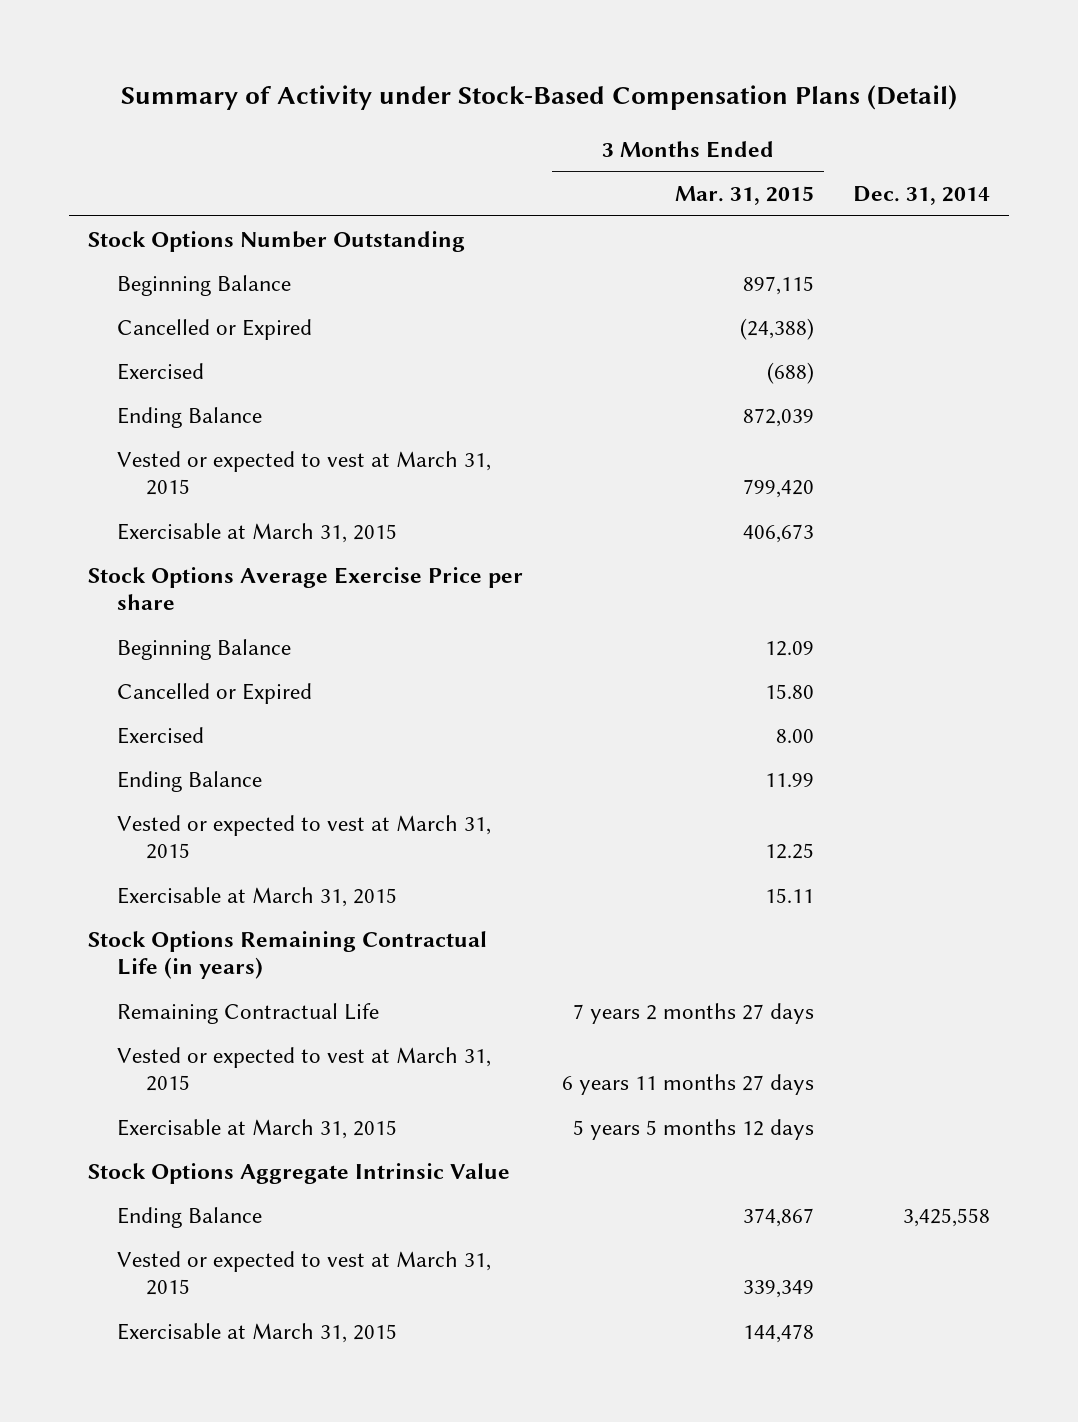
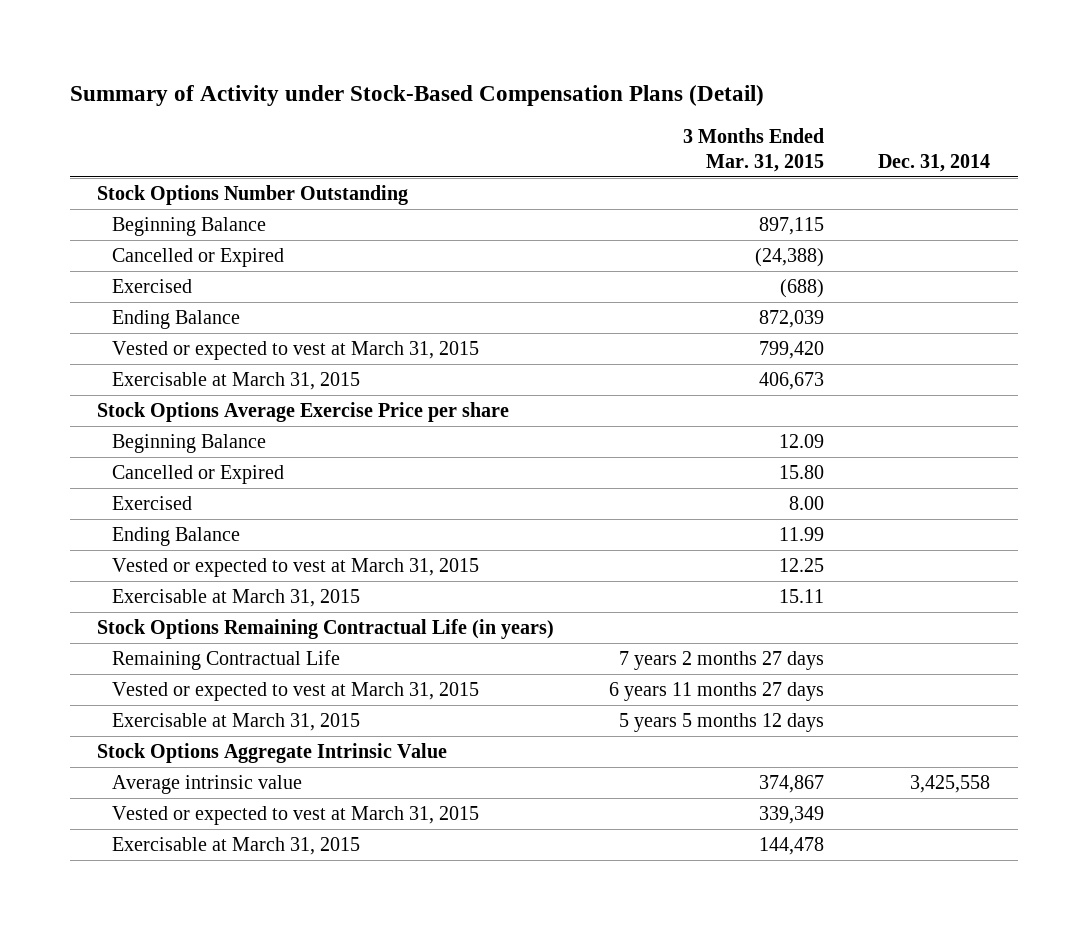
- Ending Balance | 374,867 | 3,425,558
+ Average intrinsic value | 374,867 | 3,425,558

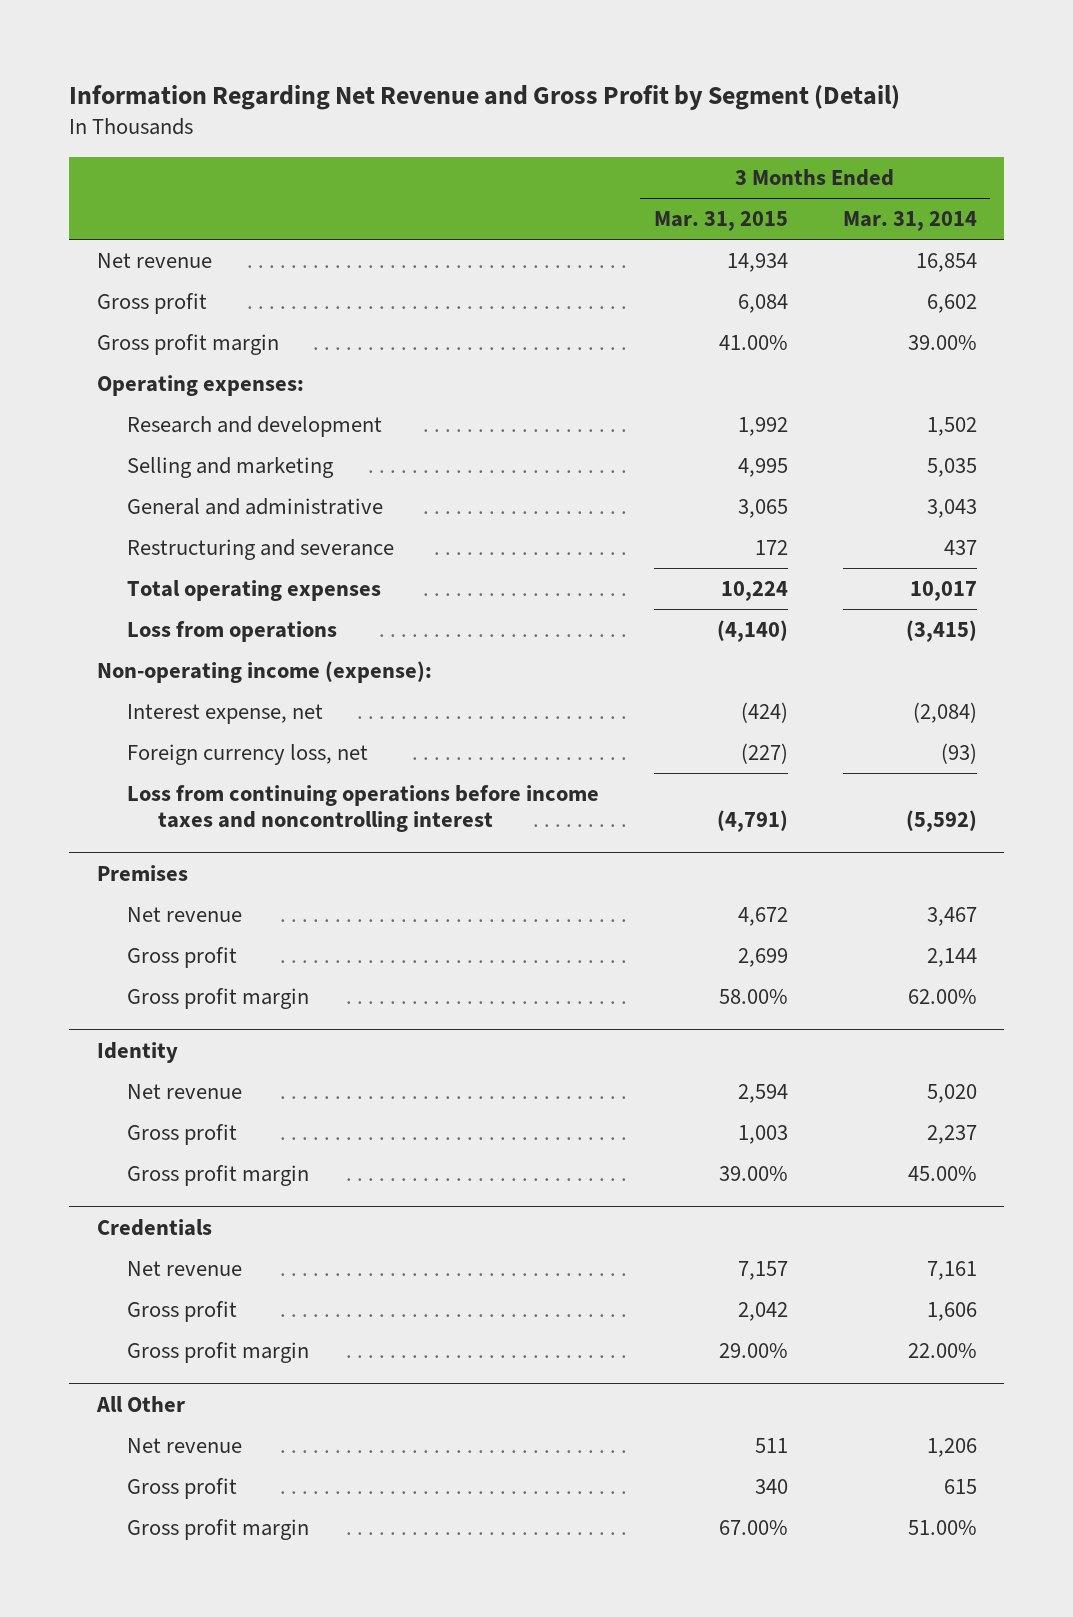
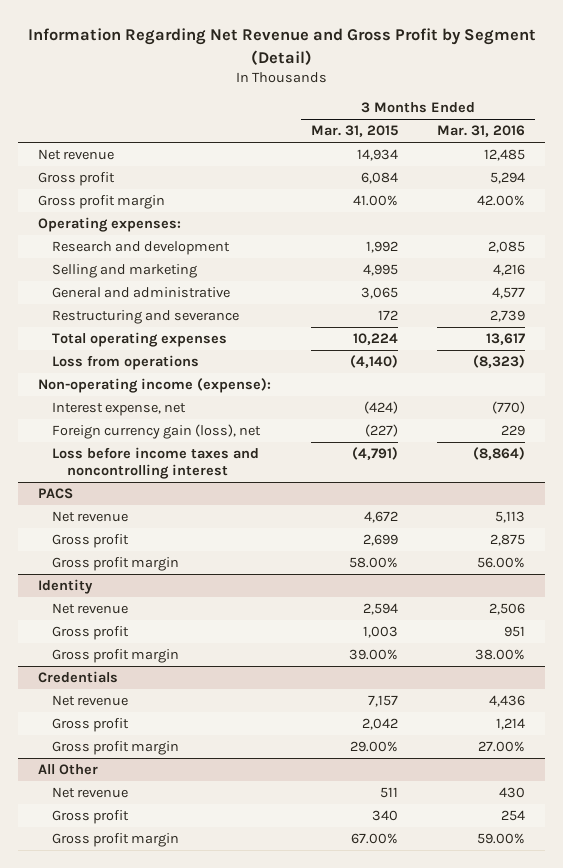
- | 3 Months Ended Mar. 31, 2015 | 3 Months Ended Mar. 31, 2014
+ | 3 Months Ended Mar. 31, 2015 | 3 Months Ended Mar. 31, 2016
- Foreign currency loss, net | (227) | (93)
- Loss from continuing operations before income taxes and noncontrolling interest | (4,791) | (5,592)
- Premises
+ Foreign currency gain (loss), net | (227) | 229
+ Loss before income taxes and noncontrolling interest | (4,791) | (8,864)
+ PACS

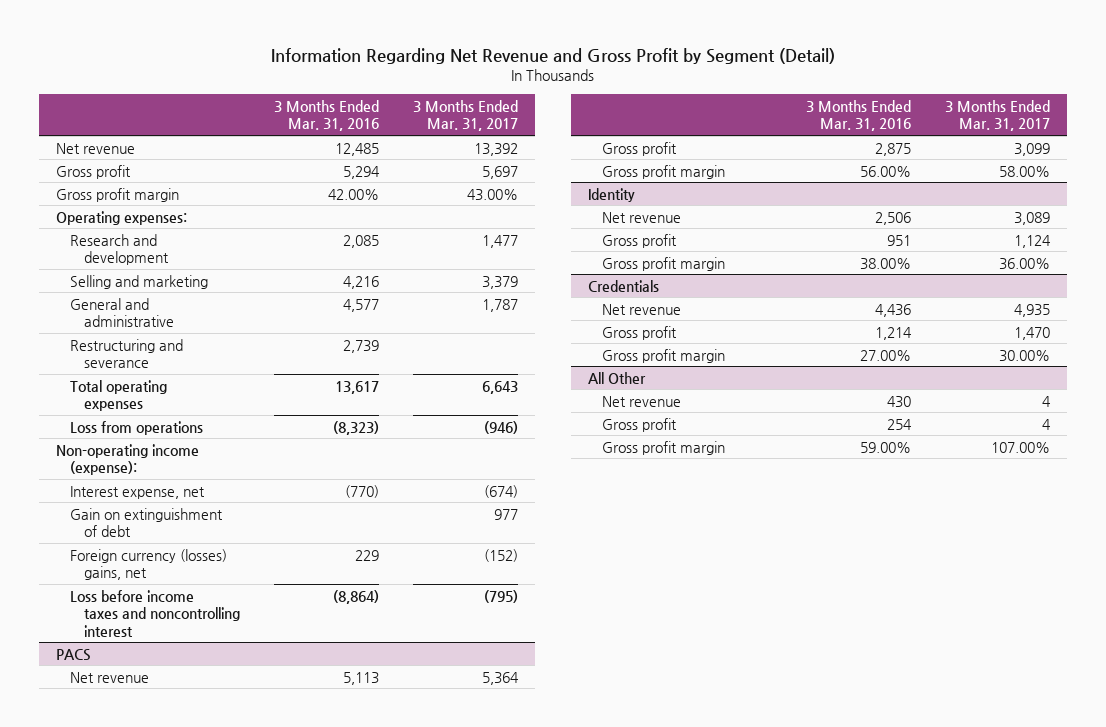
- | 3 Months Ended Mar. 31, 2015 | 3 Months Ended Mar. 31, 2016
+ | 3 Months Ended Mar. 31, 2016 | 3 Months Ended Mar. 31, 2017
- Foreign currency gain (loss), net | (227) | 229
+ Gain on extinguishment of debt | | 977
+ Foreign currency (losses) gains, net | 229 | (152)

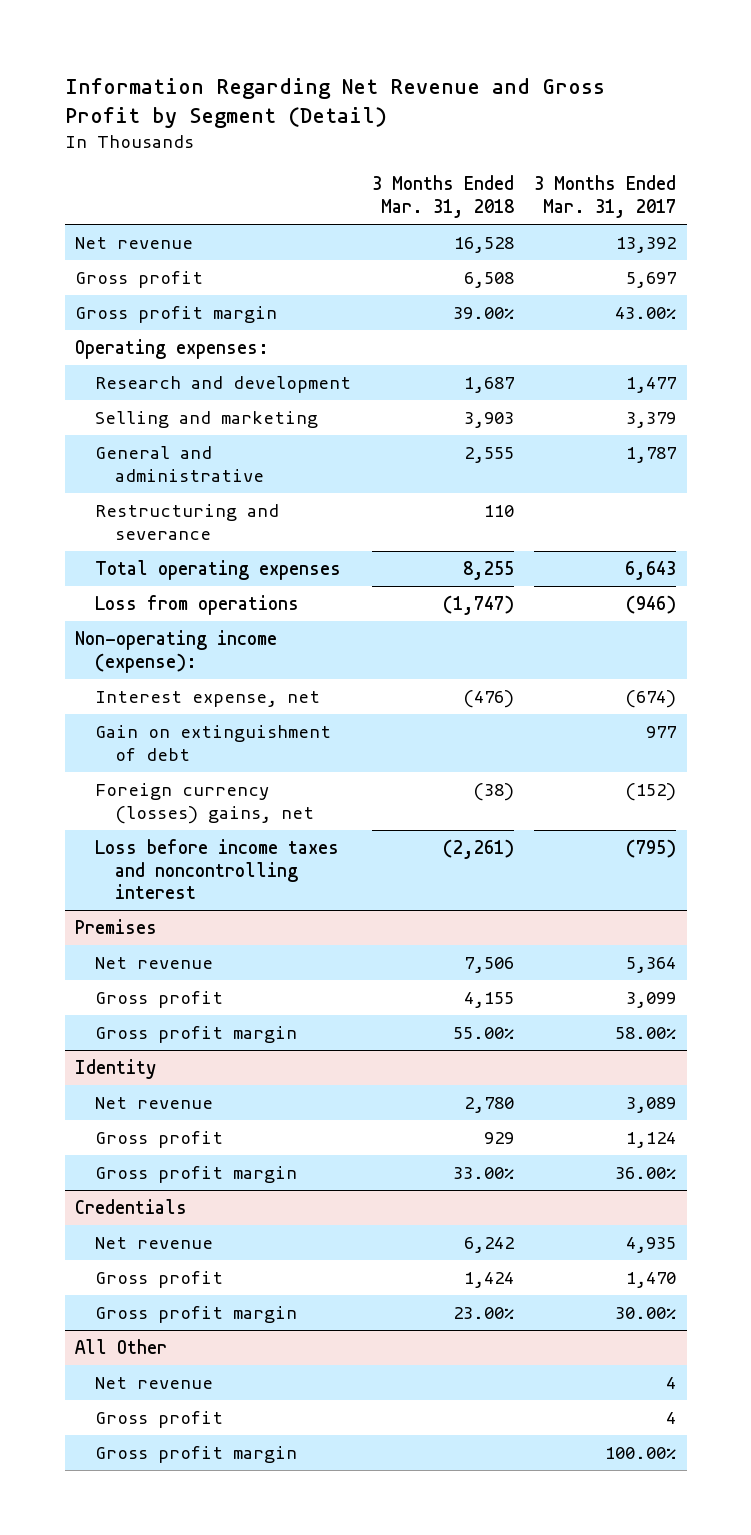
- | 3 Months Ended Mar. 31, 2016 | 3 Months Ended Mar. 31, 2017
+ | 3 Months Ended Mar. 31, 2018 | 3 Months Ended Mar. 31, 2017
- PACS
+ Premises
@ All Other
- Gross profit margin | 59.00% | 107.00%
+ Gross profit margin | | 100.00%

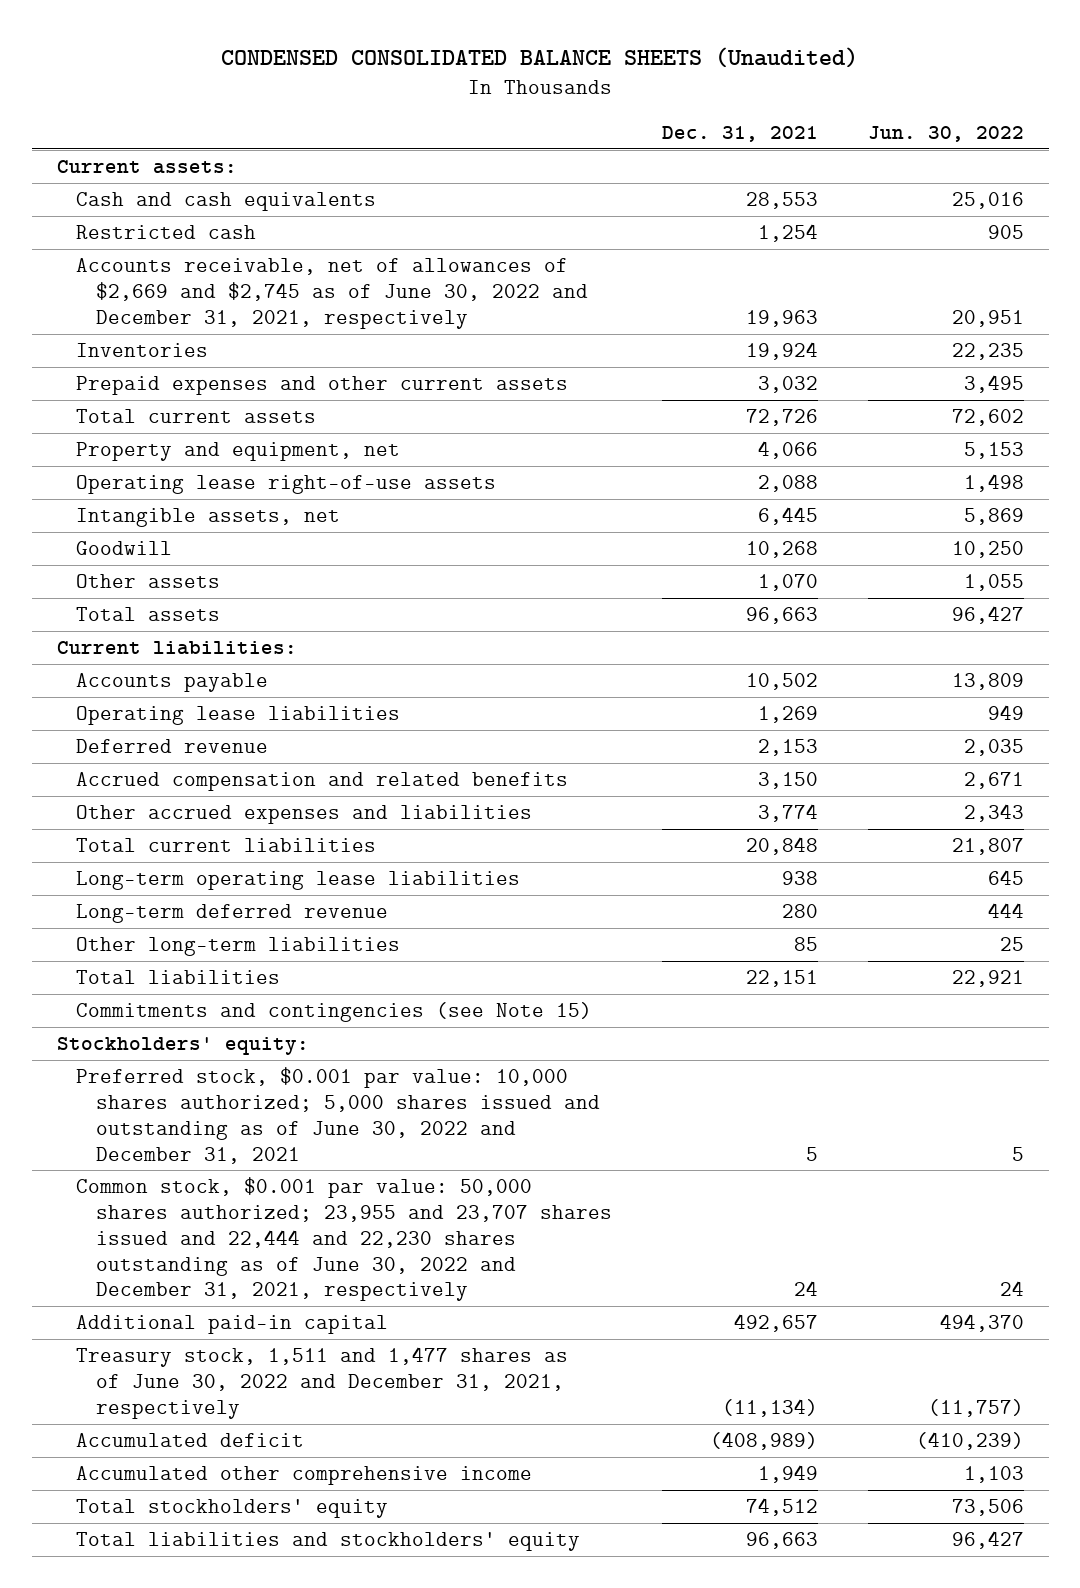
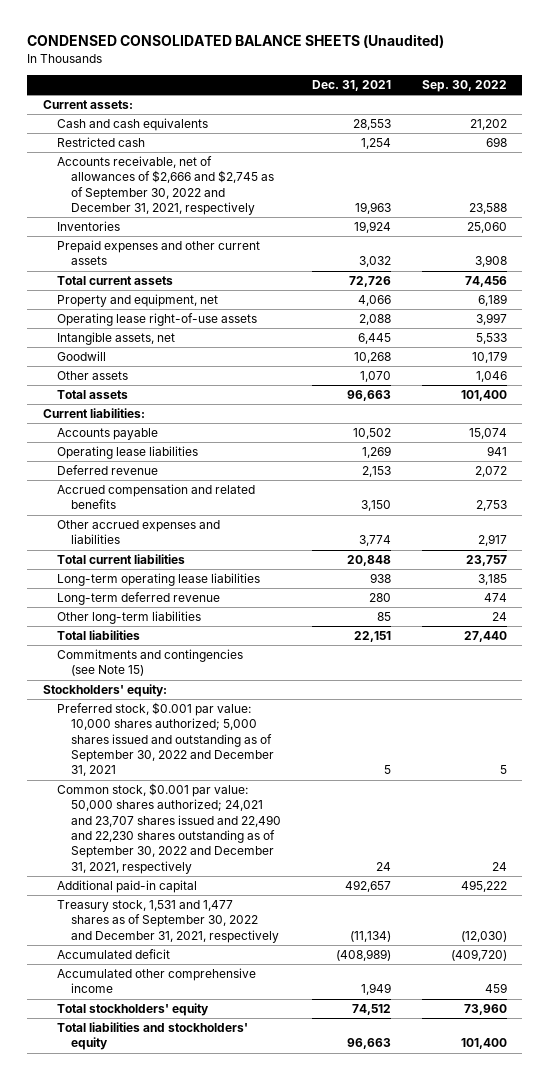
- | Dec. 31, 2021 | Jun. 30, 2022
+ | Dec. 31, 2021 | Sep. 30, 2022
- Accounts receivable, net of allowances of $2,669 and $2,745 as of June 30, 2022 and December 31, 2021, respectively | 19,963 | 20,951
+ Accounts receivable, net of allowances of $2,666 and $2,745 as of September 30, 2022 and December 31, 2021, respectively | 19,963 | 23,588
- Preferred stock, $0.001 par value: 10,000 shares authorized; 5,000 shares issued and outstanding as of June 30, 2022 and December 31, 2021 | 5 | 5
- Common stock, $0.001 par value: 50,000 shares authorized; 23,955 and 23,707 shares issued and 22,444 and 22,230 shares outstanding as of June 30, 2022 and December 31, 2021, respectively | 24 | 24
+ Preferred stock, $0.001 par value: 10,000 shares authorized; 5,000 shares issued and outstanding as of September 30, 2022 and December 31, 2021 | 5 | 5
+ Common stock, $0.001 par value: 50,000 shares authorized; 24,021 and 23,707 shares issued and 22,490 and 22,230 shares outstanding as of September 30, 2022 and December 31, 2021, respectively | 24 | 24
- Treasury stock, 1,511 and 1,477 shares as of June 30, 2022 and December 31, 2021, respectively | (11,134) | (11,757)
+ Treasury stock, 1,531 and 1,477 shares as of September 30, 2022 and December 31, 2021, respectively | (11,134) | (12,030)

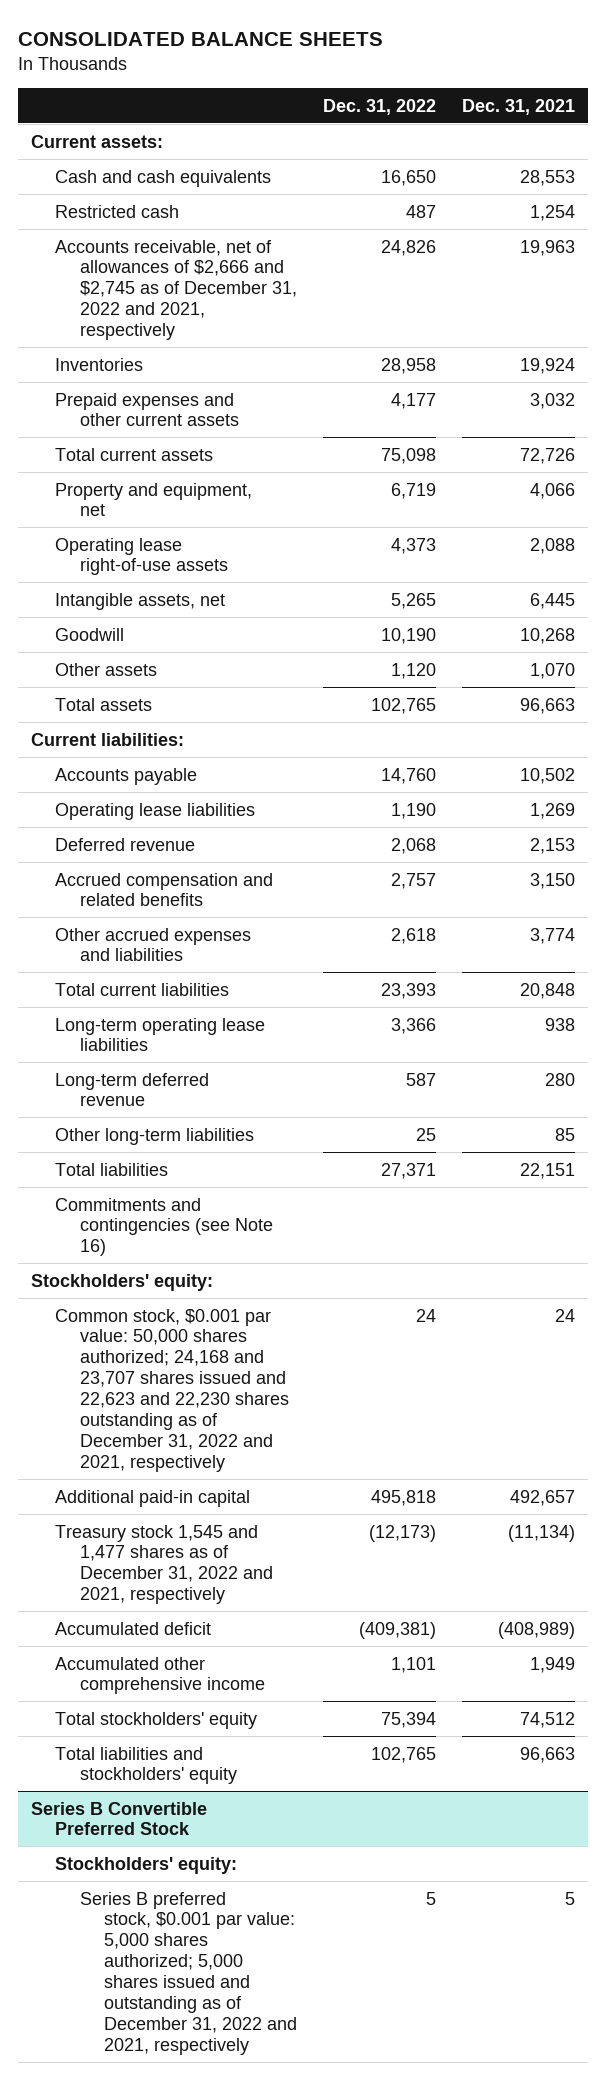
- CONDENSED CONSOLIDATED BALANCE SHEETS (Unaudited)
+ CONSOLIDATED BALANCE SHEETS
- | Dec. 31, 2021 | Sep. 30, 2022
+ | Dec. 31, 2022 | Dec. 31, 2021
- Accounts receivable, net of allowances of $2,666 and $2,745 as of September 30, 2022 and December 31, 2021, respectively | 19,963 | 23,588
+ Accounts receivable, net of allowances of $2,666 and $2,745 as of December 31, 2022 and 2021, respectively | 24,826 | 19,963
- Commitments and contingencies (see Note 15)
+ Commitments and contingencies (see Note 16)
- Preferred stock, $0.001 par value: 10,000 shares authorized; 5,000 shares issued and outstanding as of September 30, 2022 and December 31, 2021 | 5 | 5
- Common stock, $0.001 par value: 50,000 shares authorized; 24,021 and 23,707 shares issued and 22,490 and 22,230 shares outstanding as of September 30, 2022 and December 31, 2021, respectively | 24 | 24
+ Common stock, $0.001 par value: 50,000 shares authorized; 24,168 and 23,707 shares issued and 22,623 and 22,230 shares outstanding as of December 31, 2022 and 2021, respectively | 24 | 24
- Treasury stock, 1,531 and 1,477 shares as of September 30, 2022 and December 31, 2021, respectively | (11,134) | (12,030)
+ Treasury stock 1,545 and 1,477 shares as of December 31, 2022 and 2021, respectively | (12,173) | (11,134)
+ Series B Convertible Preferred Stock
+ Stockholders' equity:
+ Series B preferred stock, $0.001 par value: 5,000 shares authorized; 5,000 shares issued and outstanding as of December 31, 2022 and 2021, respectively | 5 | 5

